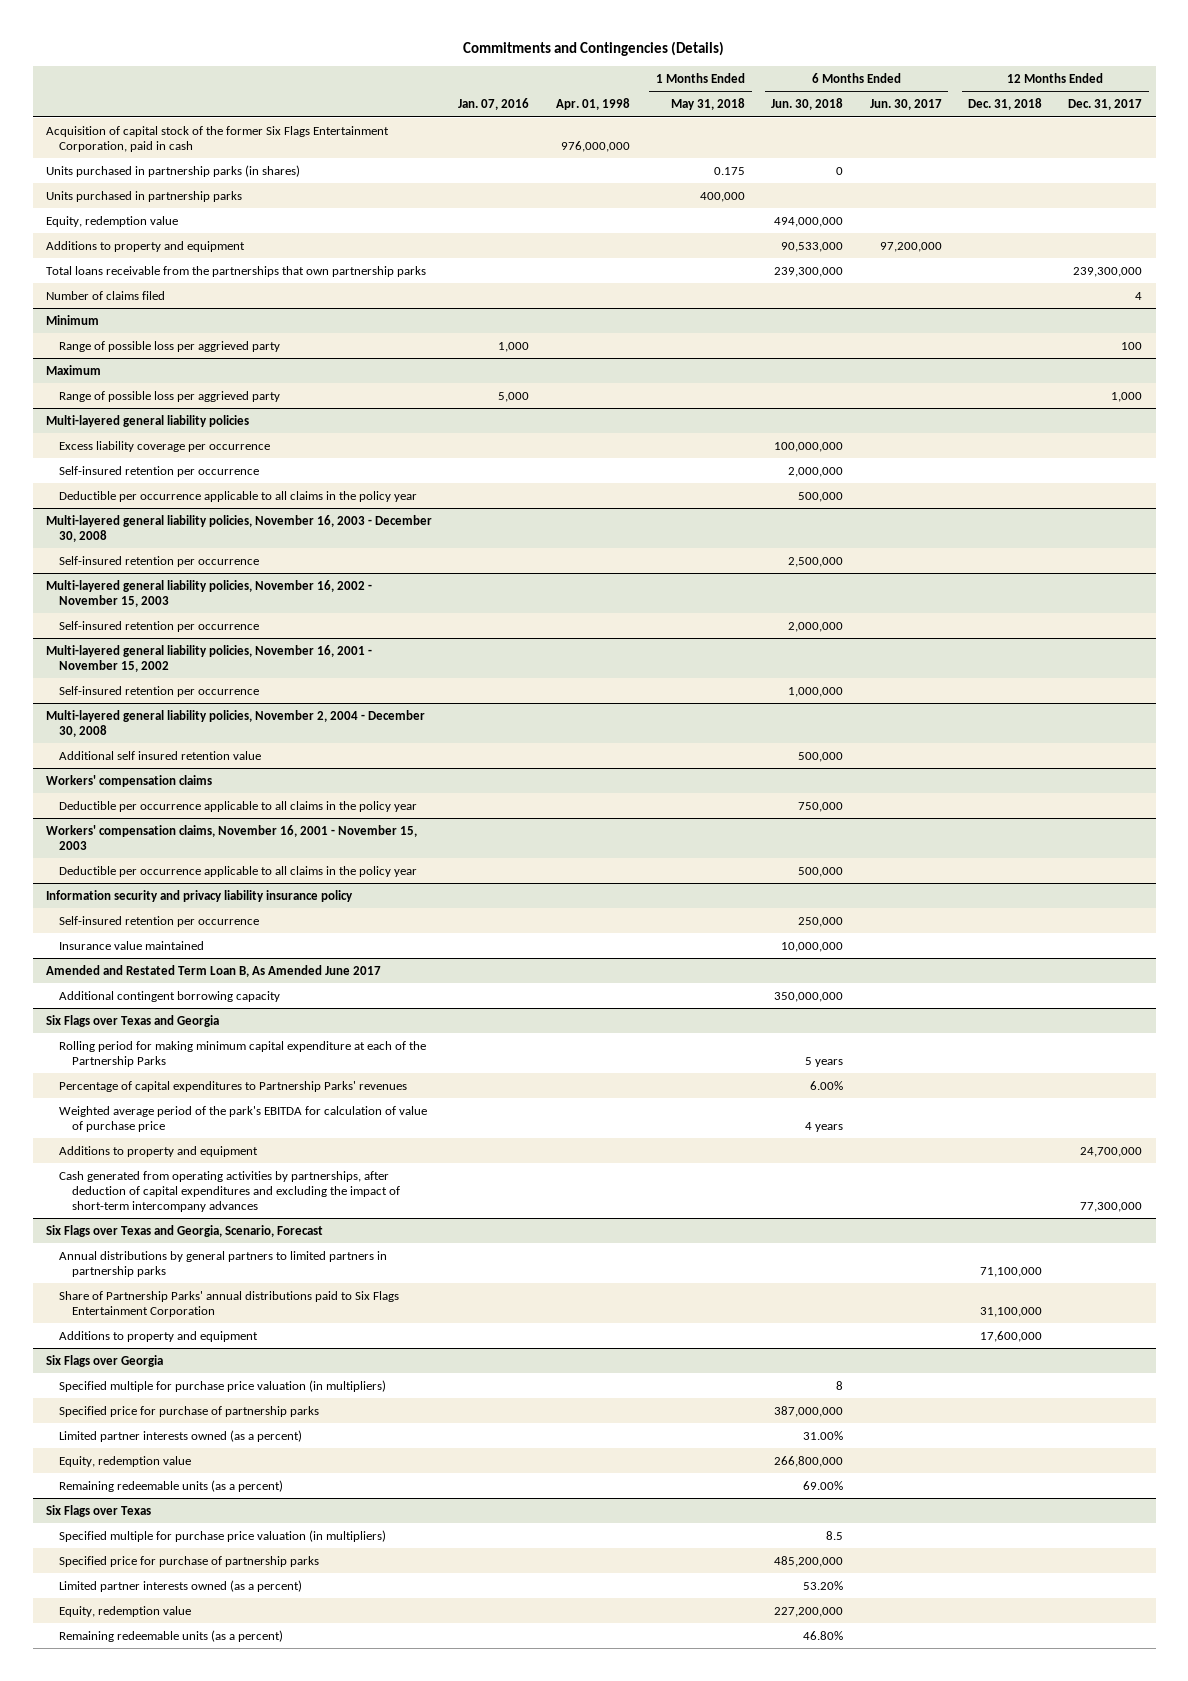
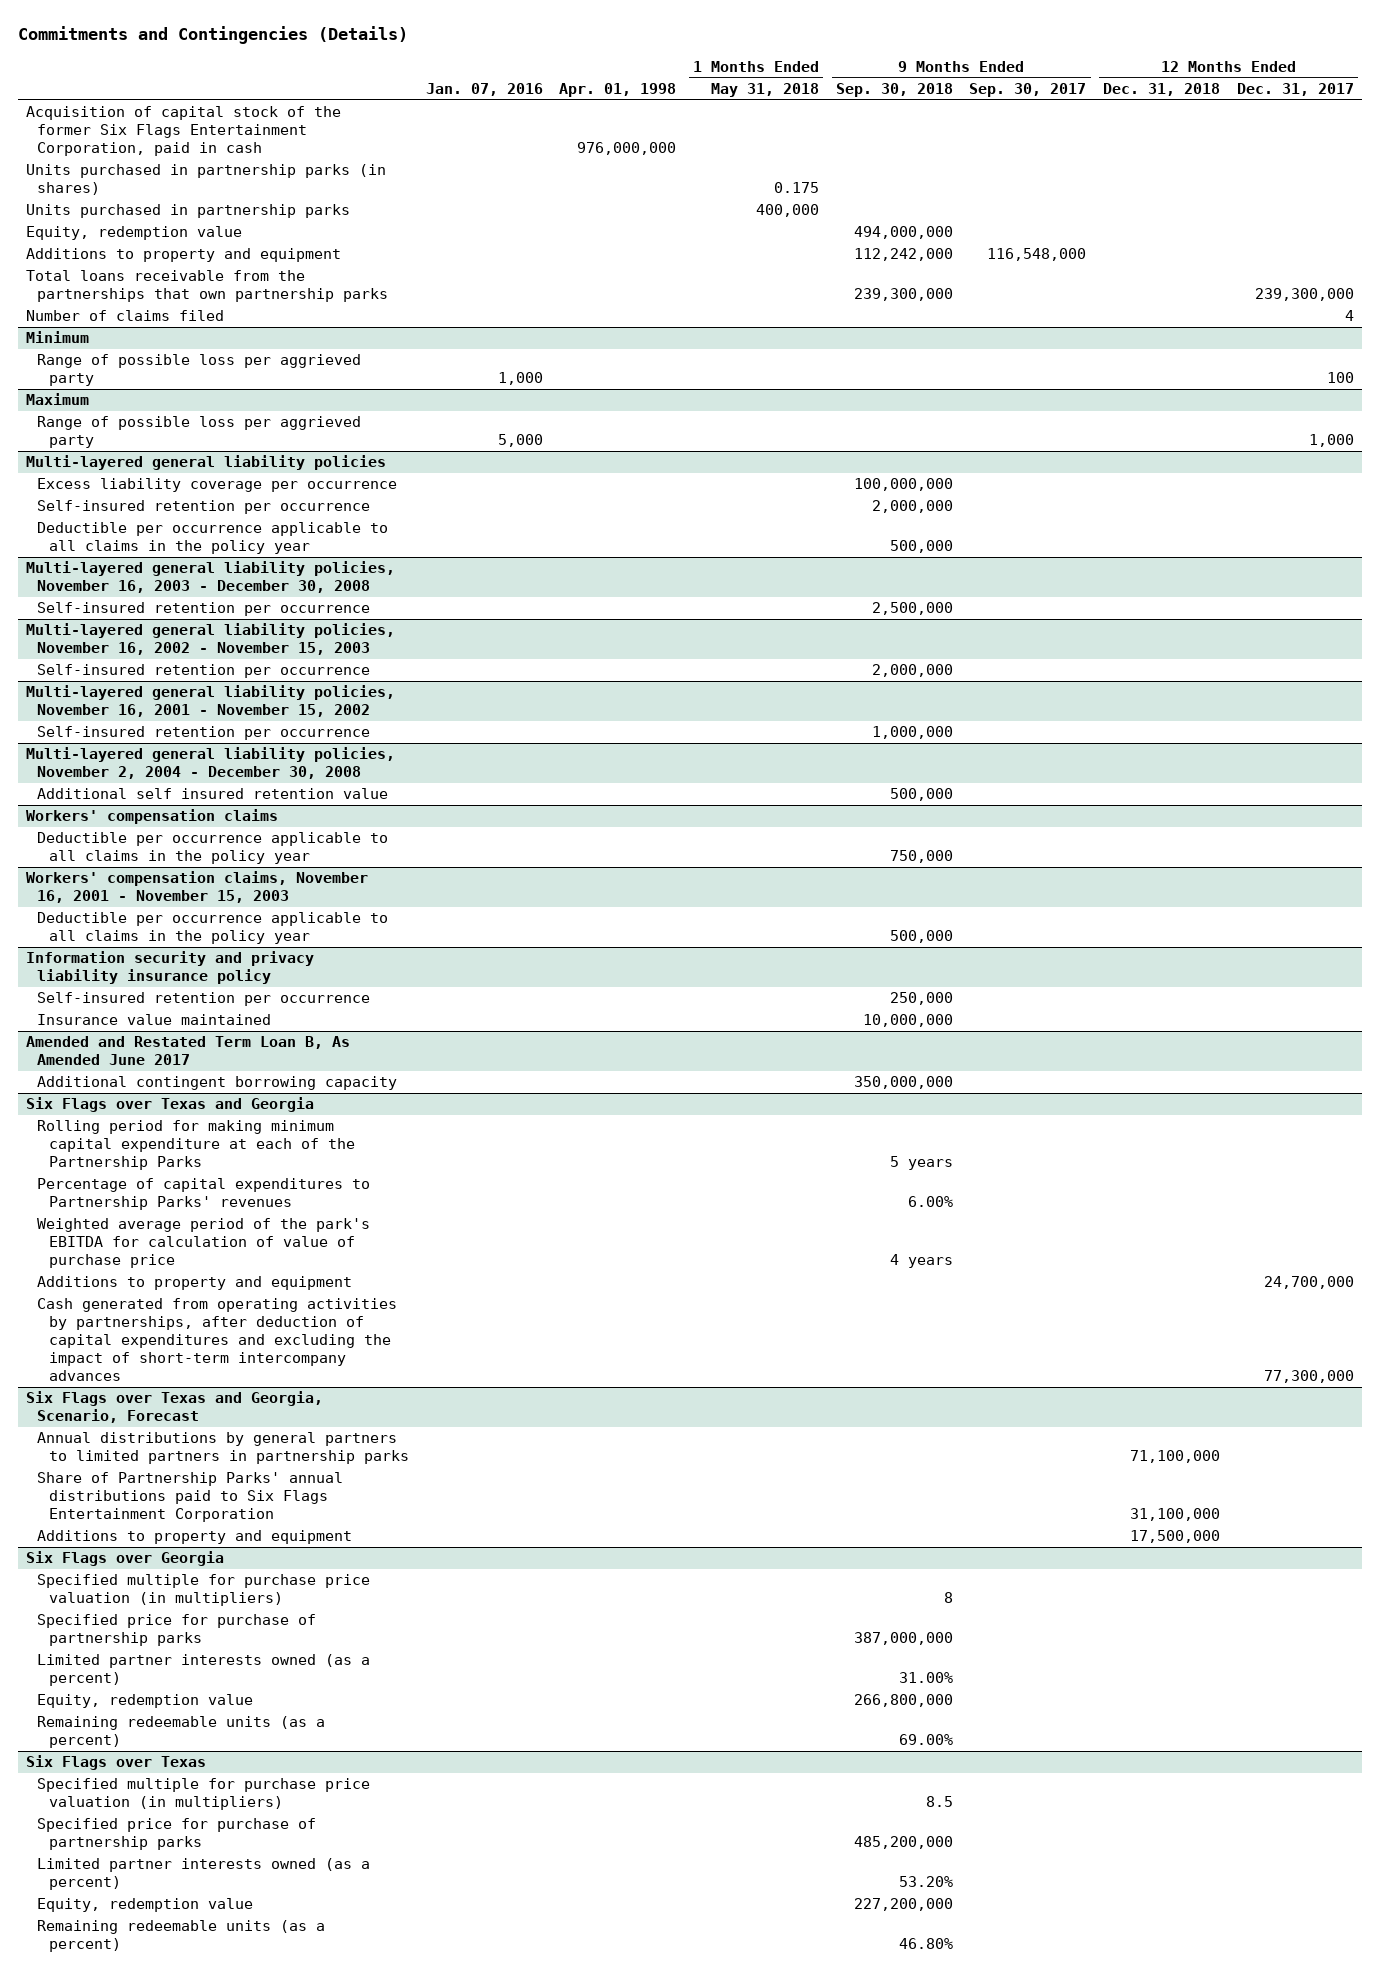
- | Jan. 07, 2016 | Apr. 01, 1998 | 1 Months Ended May 31, 2018 | 6 Months Ended Jun. 30, 2018 | 6 Months Ended Jun. 30, 2017 | 12 Months Ended Dec. 31, 2018 | 12 Months Ended Dec. 31, 2017
+ | Jan. 07, 2016 | Apr. 01, 1998 | 1 Months Ended May 31, 2018 | 9 Months Ended Sep. 30, 2018 | 9 Months Ended Sep. 30, 2017 | 12 Months Ended Dec. 31, 2018 | 12 Months Ended Dec. 31, 2017
@ Six Flags over Texas and Georgia, Scenario, Forecast
- Additions to property and equipment | | | | | | 17,600,000 |
+ Additions to property and equipment | | | | | | 17,500,000 |

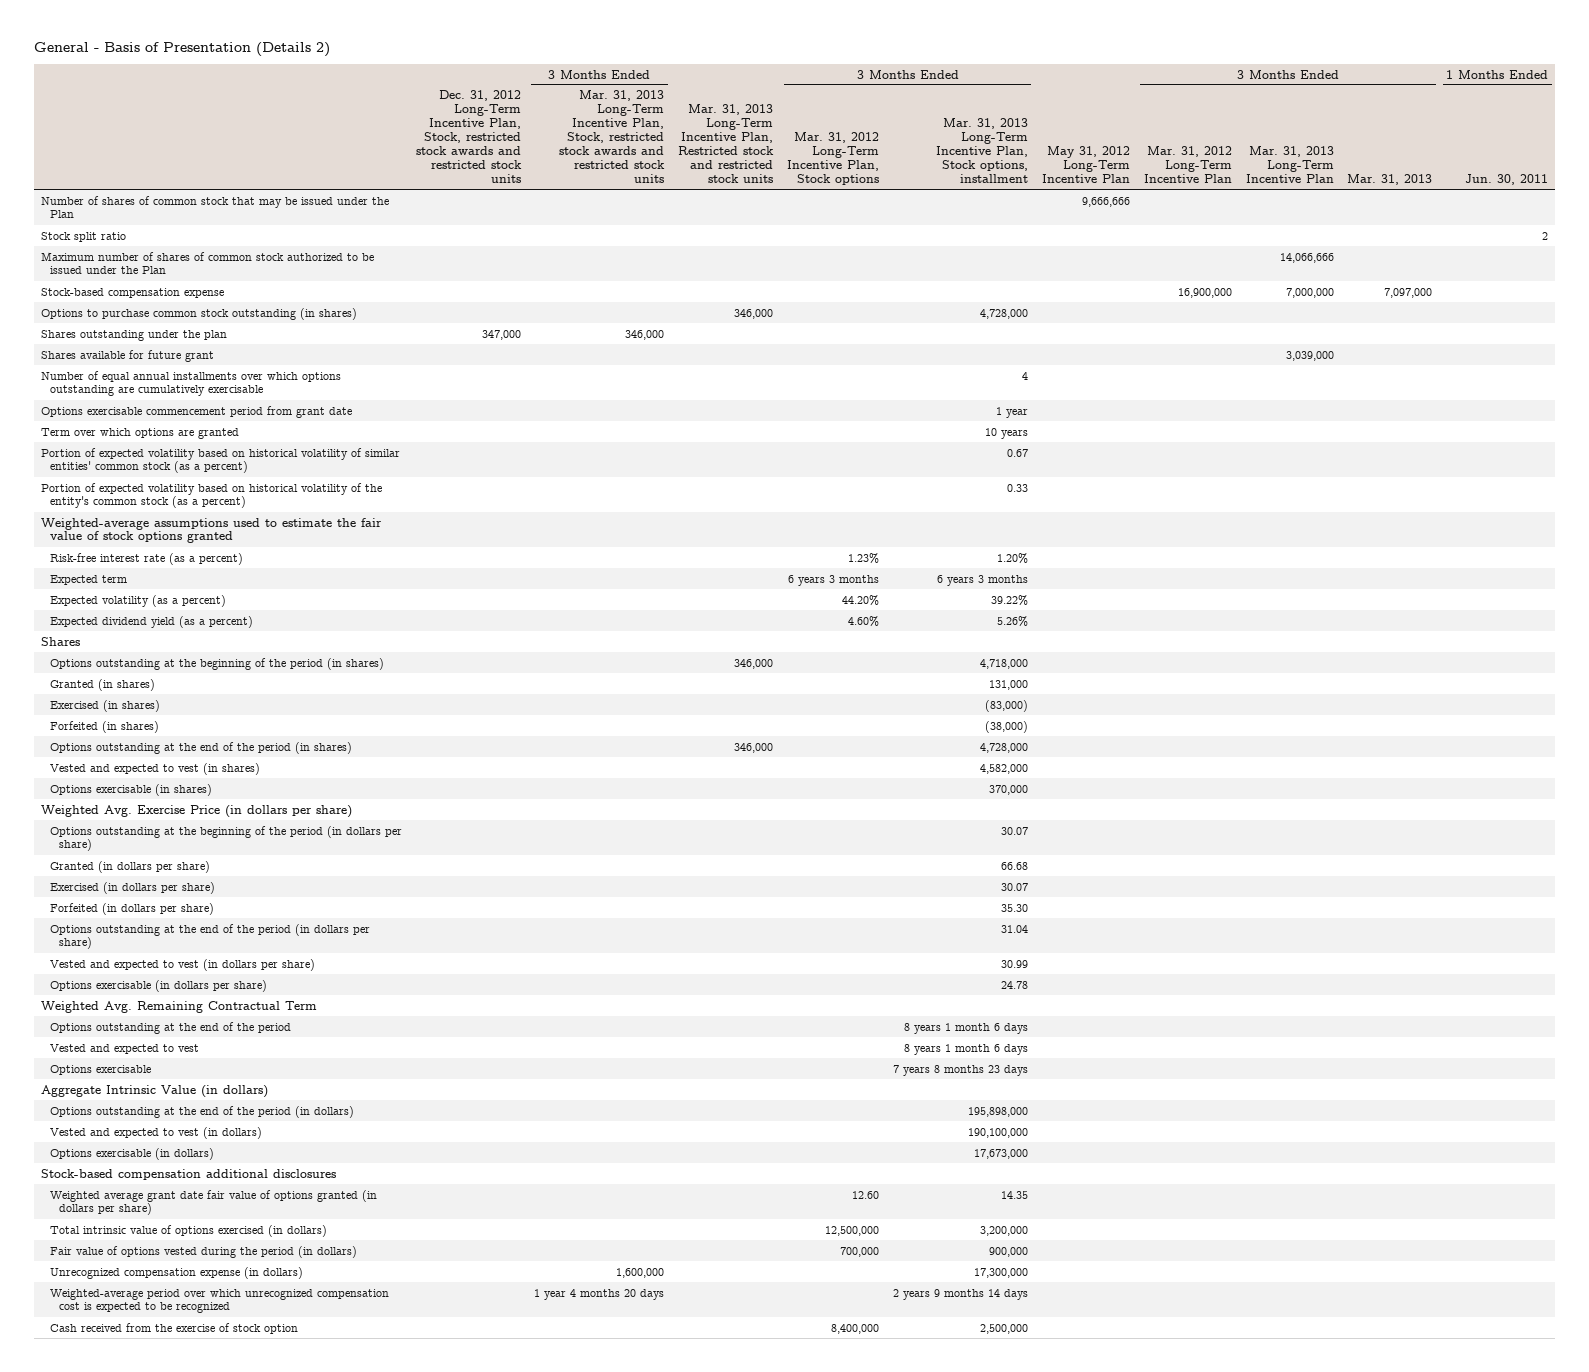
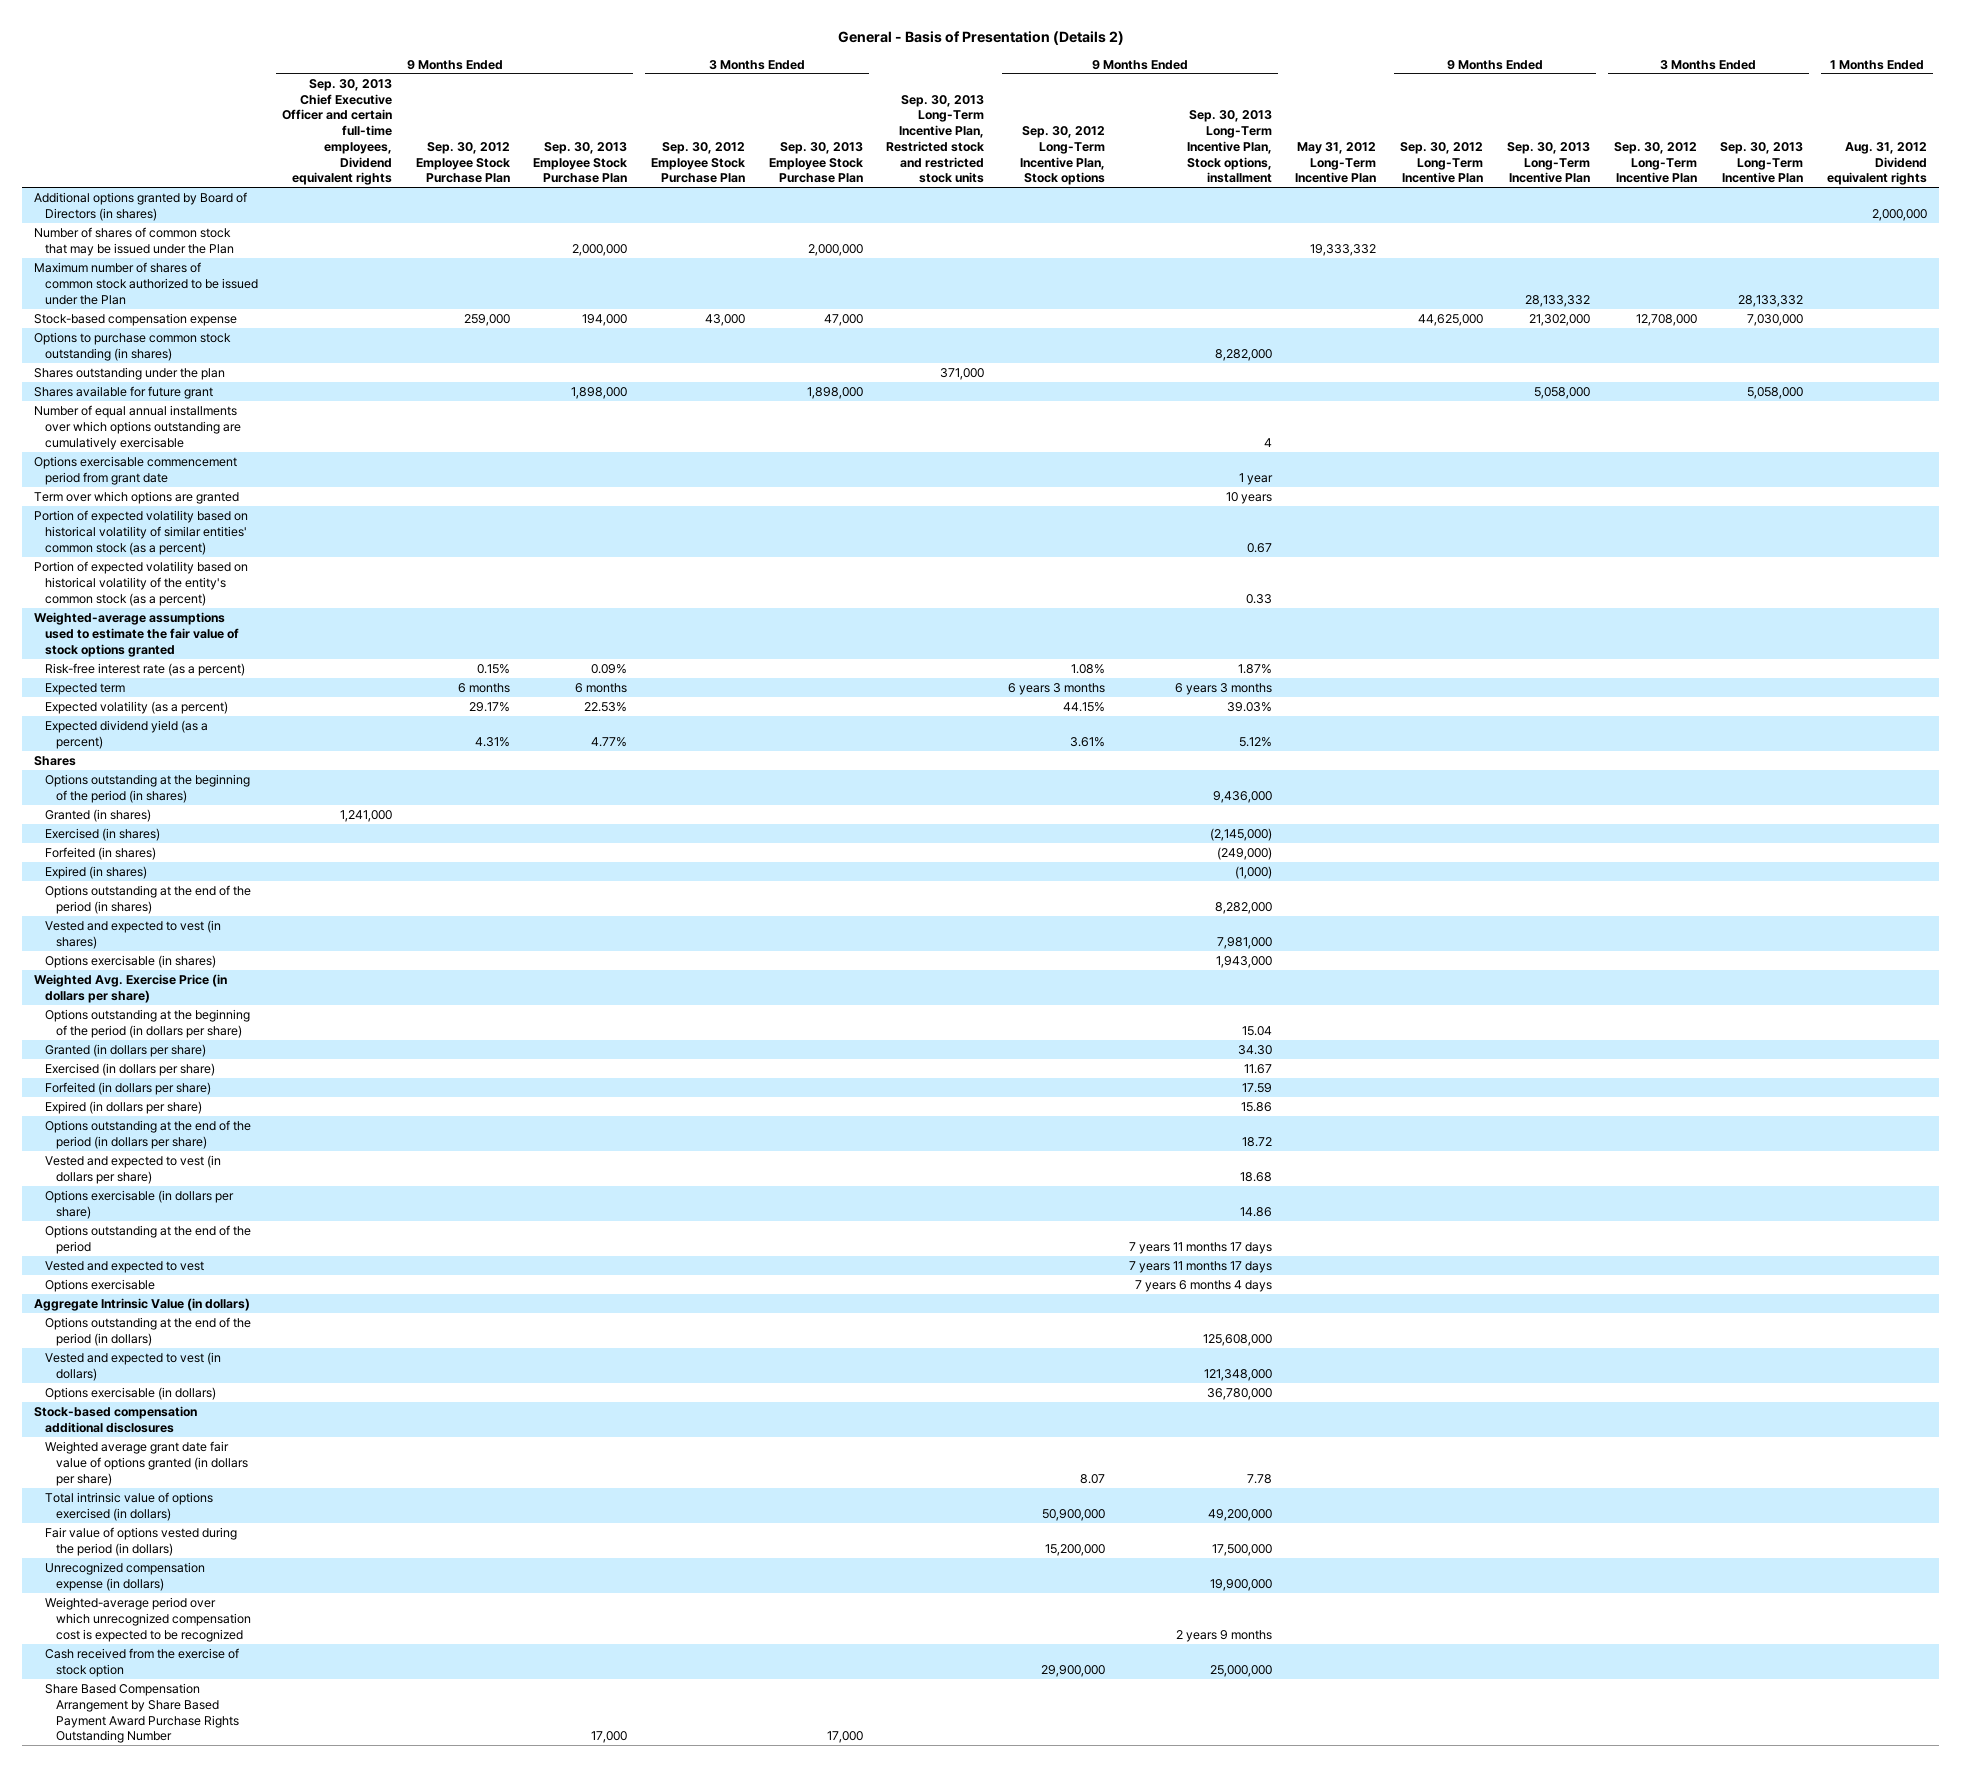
- | Dec. 31, 2012 Long-Term Incentive Plan, Stock, restricted stock awards and restricted stock units | 3 Months Ended Mar. 31, 2013 Long-Term Incentive Plan, Stock, restricted stock awards and restricted stock units | Mar. 31, 2013 Long-Term Incentive Plan, Restricted stock and restricted stock units | 3 Months Ended Mar. 31, 2012 Long-Term Incentive Plan, Stock options | 3 Months Ended Mar. 31, 2013 Long-Term Incentive Plan, Stock options, installment | May 31, 2012 Long-Term Incentive Plan | 3 Months Ended Mar. 31, 2012 Long-Term Incentive Plan | 3 Months Ended Mar. 31, 2013 Long-Term Incentive Plan | 3 Months Ended Mar. 31, 2013 | 1 Months Ended Jun. 30, 2011
+ | 9 Months Ended Sep. 30, 2013 Chief Executive Officer and certain full-time employees, Dividend equivalent rights | 9 Months Ended Sep. 30, 2012 Employee Stock Purchase Plan | 9 Months Ended Sep. 30, 2013 Employee Stock Purchase Plan | 3 Months Ended Sep. 30, 2012 Employee Stock Purchase Plan | 3 Months Ended Sep. 30, 2013 Employee Stock Purchase Plan | Sep. 30, 2013 Long-Term Incentive Plan, Restricted stock and restricted stock units | 9 Months Ended Sep. 30, 2012 Long-Term Incentive Plan, Stock options | 9 Months Ended Sep. 30, 2013 Long-Term Incentive Plan, Stock options, installment | May 31, 2012 Long-Term Incentive Plan | 9 Months Ended Sep. 30, 2012 Long-Term Incentive Plan | 9 Months Ended Sep. 30, 2013 Long-Term Incentive Plan | 3 Months Ended Sep. 30, 2012 Long-Term Incentive Plan | 3 Months Ended Sep. 30, 2013 Long-Term Incentive Plan | 1 Months Ended Aug. 31, 2012 Dividend equivalent rights
- Number of shares of common stock that may be issued under the Plan | | | | | | 9,666,666 | | | |
- Stock split ratio | | | | | | | | | | 2
+ Additional options granted by Board of Directors (in shares) | | | | | | | | | | | | | | 2,000,000
+ Number of shares of common stock that may be issued under the Plan | | | 2,000,000 | | 2,000,000 | | | | 19,333,332 | | | | |
+ Expired (in shares) | | | | | | | | (1,000) | | | | | |
+ Expired (in dollars per share) | | | | | | | | 15.86 | | | | | |
- Weighted Avg. Remaining Contractual Term
+ Share Based Compensation Arrangement by Share Based Payment Award Purchase Rights Outstanding Number | | | 17,000 | | 17,000 | | | | | | | | |

